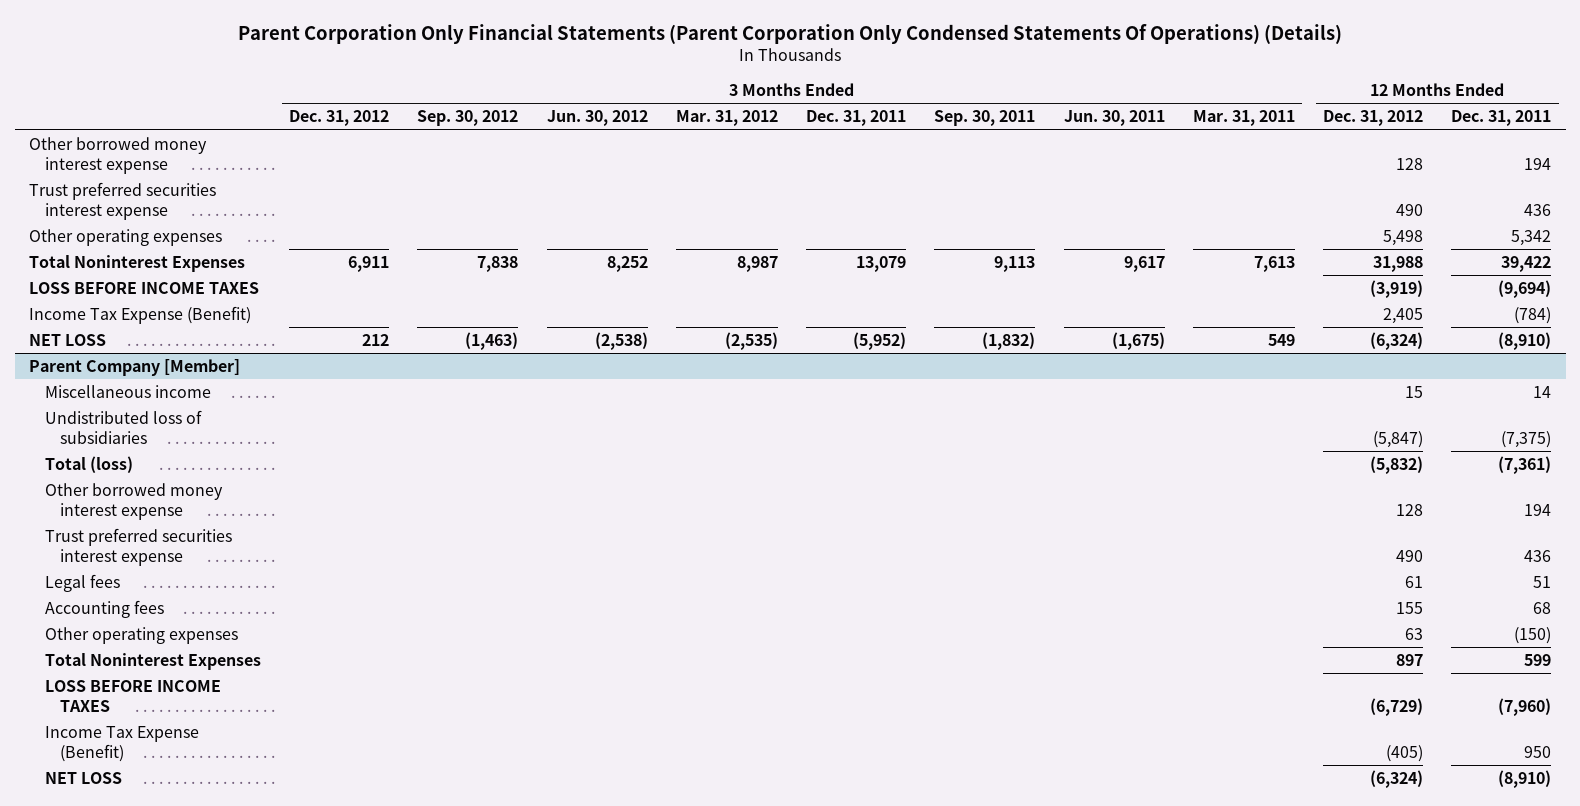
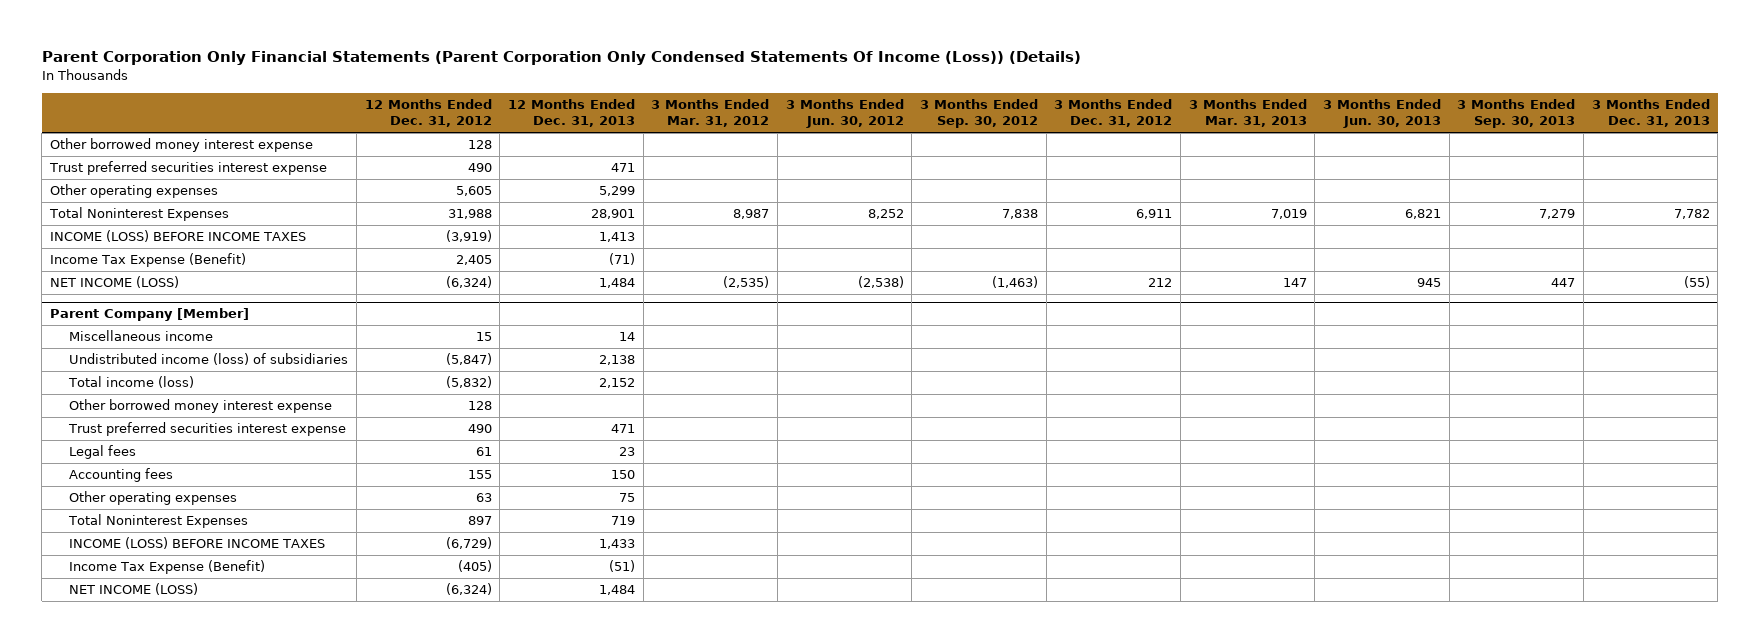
- Parent Corporation Only Financial Statements (Parent Corporation Only Condensed Statements Of Operations) (Details)
+ Parent Corporation Only Financial Statements (Parent Corporation Only Condensed Statements Of Income (Loss)) (Details)
- | 3 Months Ended Dec. 31, 2012 | 3 Months Ended Sep. 30, 2012 | 3 Months Ended Jun. 30, 2012 | 3 Months Ended Mar. 31, 2012 | 3 Months Ended Dec. 31, 2011 | 3 Months Ended Sep. 30, 2011 | 3 Months Ended Jun. 30, 2011 | 3 Months Ended Mar. 31, 2011 | 12 Months Ended Dec. 31, 2012 | 12 Months Ended Dec. 31, 2011
+ | 12 Months Ended Dec. 31, 2012 | 12 Months Ended Dec. 31, 2013 | 3 Months Ended Mar. 31, 2012 | 3 Months Ended Jun. 30, 2012 | 3 Months Ended Sep. 30, 2012 | 3 Months Ended Dec. 31, 2012 | 3 Months Ended Mar. 31, 2013 | 3 Months Ended Jun. 30, 2013 | 3 Months Ended Sep. 30, 2013 | 3 Months Ended Dec. 31, 2013
- Other operating expenses | | | | | | | | | 5,498 | 5,342
+ Other operating expenses | 5,605 | 5,299 | | | | | | | |
- LOSS BEFORE INCOME TAXES | | | | | | | | | (3,919) | (9,694)
+ INCOME (LOSS) BEFORE INCOME TAXES | (3,919) | 1,413 | | | | | | | |
- NET LOSS | 212 | (1,463) | (2,538) | (2,535) | (5,952) | (1,832) | (1,675) | 549 | (6,324) | (8,910)
+ NET INCOME (LOSS) | (6,324) | 1,484 | (2,535) | (2,538) | (1,463) | 212 | 147 | 945 | 447 | (55)
@ Parent Company [Member]
- Undistributed loss of subsidiaries | | | | | | | | | (5,847) | (7,375)
- Total (loss) | | | | | | | | | (5,832) | (7,361)
+ Undistributed income (loss) of subsidiaries | (5,847) | 2,138 | | | | | | | |
+ Total income (loss) | (5,832) | 2,152 | | | | | | | |
- LOSS BEFORE INCOME TAXES | | | | | | | | | (6,729) | (7,960)
+ INCOME (LOSS) BEFORE INCOME TAXES | (6,729) | 1,433 | | | | | | | |
- NET LOSS | | | | | | | | | (6,324) | (8,910)
+ NET INCOME (LOSS) | (6,324) | 1,484 | | | | | | | |

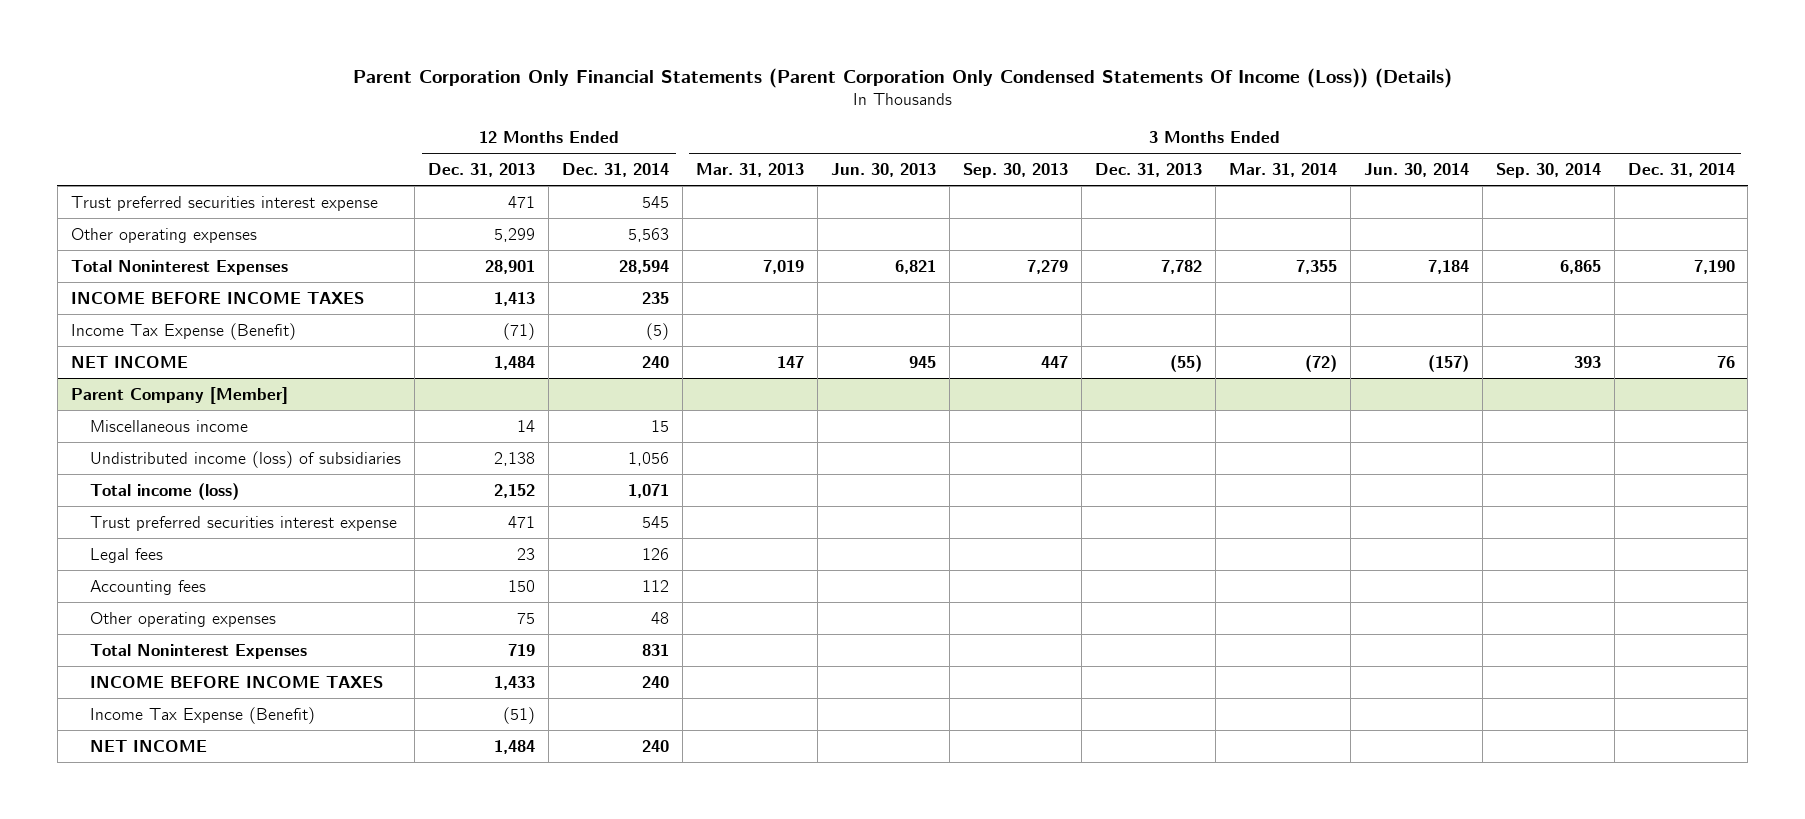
- | 12 Months Ended Dec. 31, 2012 | 12 Months Ended Dec. 31, 2013 | 3 Months Ended Mar. 31, 2012 | 3 Months Ended Jun. 30, 2012 | 3 Months Ended Sep. 30, 2012 | 3 Months Ended Dec. 31, 2012 | 3 Months Ended Mar. 31, 2013 | 3 Months Ended Jun. 30, 2013 | 3 Months Ended Sep. 30, 2013 | 3 Months Ended Dec. 31, 2013
+ | 12 Months Ended Dec. 31, 2013 | 12 Months Ended Dec. 31, 2014 | 3 Months Ended Mar. 31, 2013 | 3 Months Ended Jun. 30, 2013 | 3 Months Ended Sep. 30, 2013 | 3 Months Ended Dec. 31, 2013 | 3 Months Ended Mar. 31, 2014 | 3 Months Ended Jun. 30, 2014 | 3 Months Ended Sep. 30, 2014 | 3 Months Ended Dec. 31, 2014
- Other borrowed money interest expense | 128 | | | | | | | | |
- INCOME (LOSS) BEFORE INCOME TAXES | (3,919) | 1,413 | | | | | | | |
+ INCOME BEFORE INCOME TAXES | 1,413 | 235 | | | | | | | |
- NET INCOME (LOSS) | (6,324) | 1,484 | (2,535) | (2,538) | (1,463) | 212 | 147 | 945 | 447 | (55)
+ NET INCOME | 1,484 | 240 | 147 | 945 | 447 | (55) | (72) | (157) | 393 | 76
@ Parent Company [Member]
- Other borrowed money interest expense | 128 | | | | | | | | |
- INCOME (LOSS) BEFORE INCOME TAXES | (6,729) | 1,433 | | | | | | | |
+ INCOME BEFORE INCOME TAXES | 1,433 | 240 | | | | | | | |
- NET INCOME (LOSS) | (6,324) | 1,484 | | | | | | | |
+ NET INCOME | 1,484 | 240 | | | | | | | |

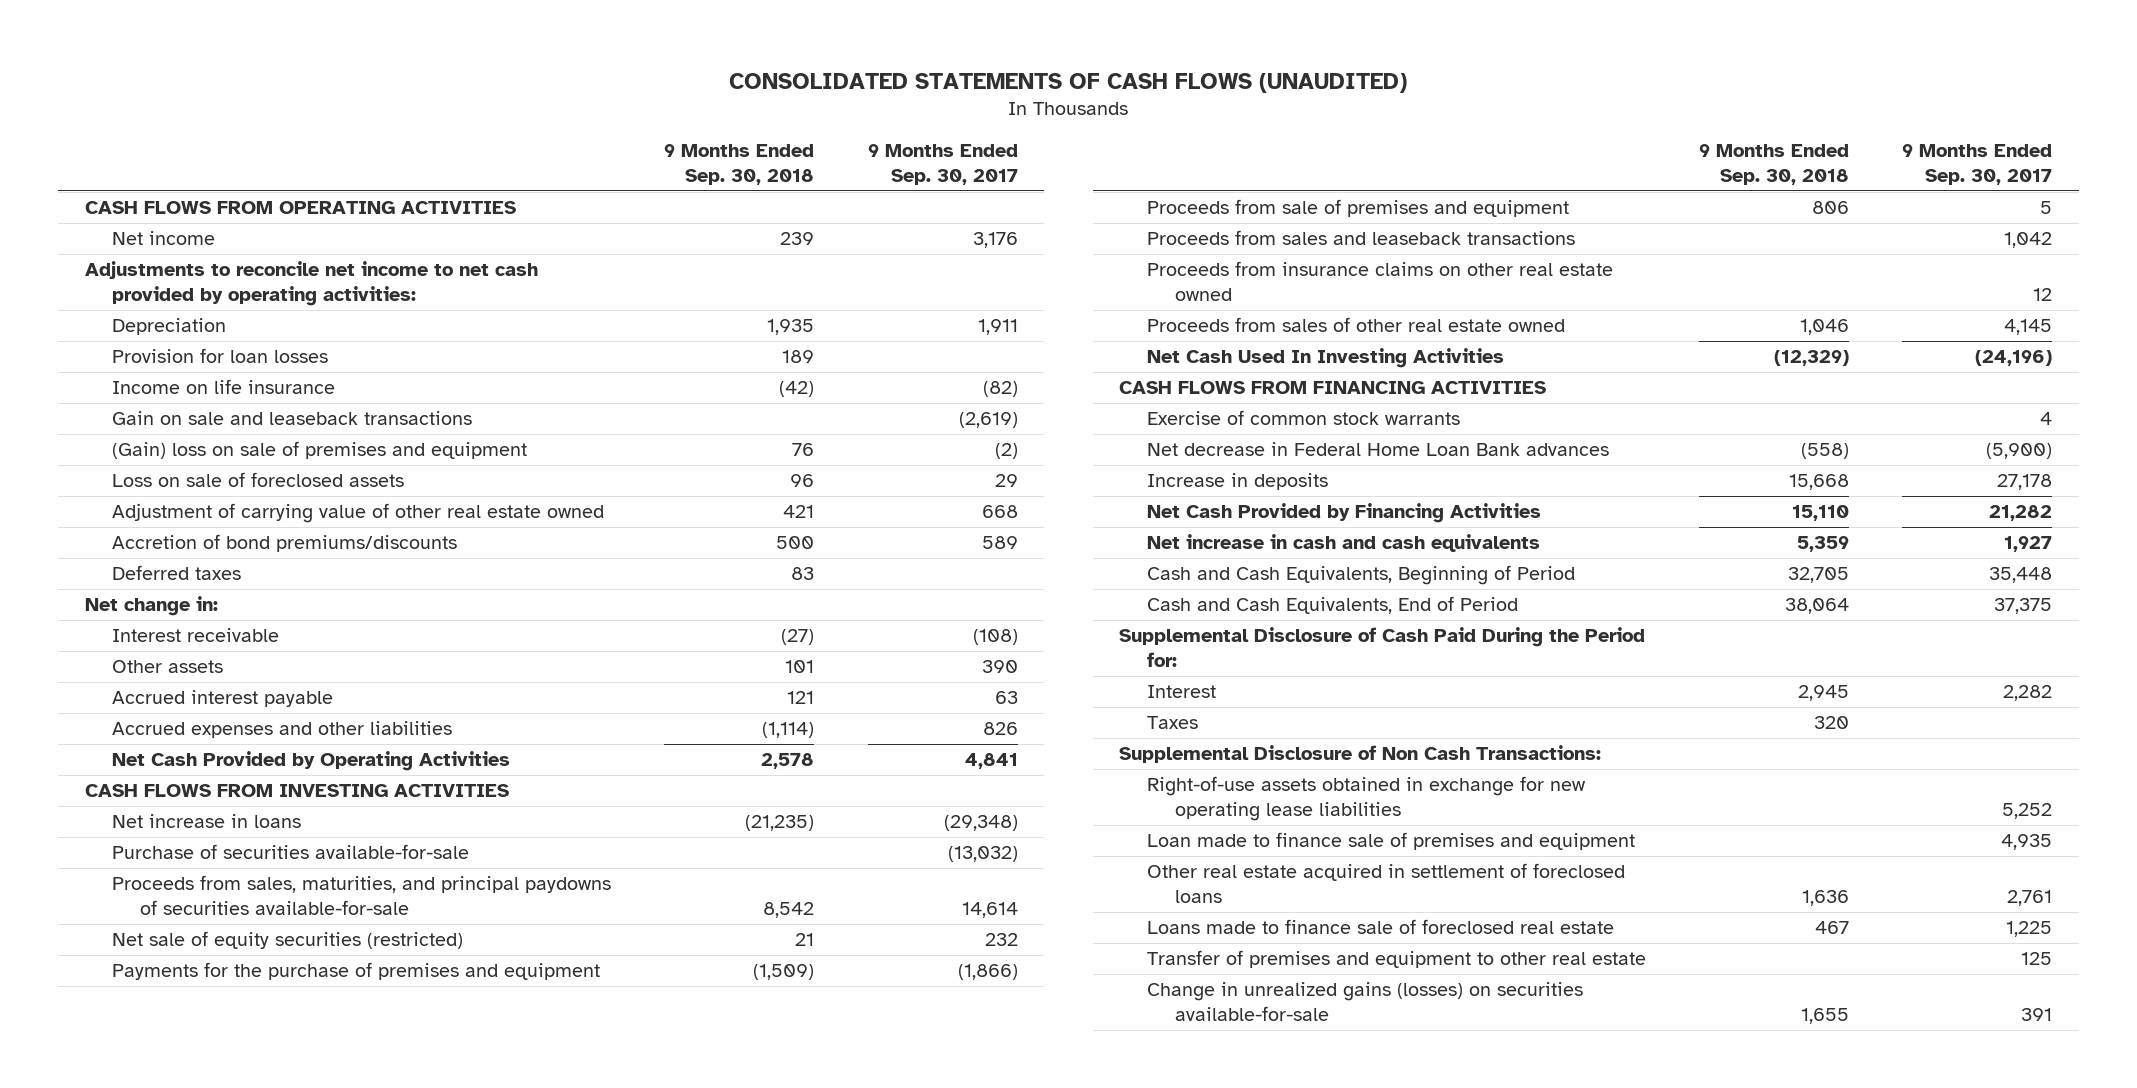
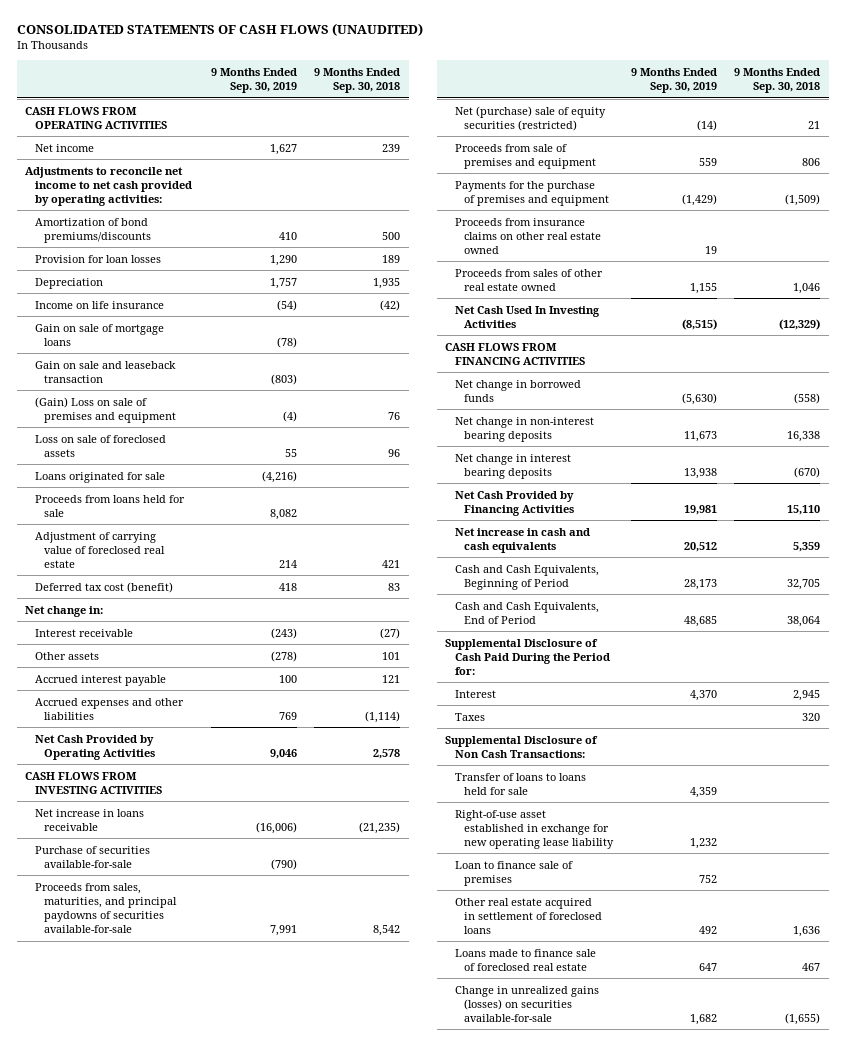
- | 9 Months Ended Sep. 30, 2018 | 9 Months Ended Sep. 30, 2017
+ | 9 Months Ended Sep. 30, 2019 | 9 Months Ended Sep. 30, 2018
+ Amortization of bond premiums/discounts | 410 | 500
moved down: Depreciation | 1,757 | 1,935
- Gain on sale and leaseback transactions | | (2,619)
- (Gain) loss on sale of premises and equipment | 76 | (2)
+ Gain on sale of mortgage loans | (78) |
+ Gain on sale and leaseback transaction | (803) |
+ (Gain) Loss on sale of premises and equipment | (4) | 76
- Adjustment of carrying value of other real estate owned | 421 | 668
- Accretion of bond premiums/discounts | 500 | 589
- Deferred taxes | 83 |
+ Loans originated for sale | (4,216) |
+ Proceeds from loans held for sale | 8,082 |
+ Adjustment of carrying value of foreclosed real estate | 214 | 421
+ Deferred tax cost (benefit) | 418 | 83
- Net increase in loans | (21,235) | (29,348)
+ Net increase in loans receivable | (16,006) | (21,235)
- Net sale of equity securities (restricted) | 21 | 232
+ Net (purchase) sale of equity securities (restricted) | (14) | 21
- Proceeds from sales and leaseback transactions | | 1,042
moved down: Payments for the purchase of premises and equipment | (1,429) | (1,509)
- Exercise of common stock warrants | | 4
- Net decrease in Federal Home Loan Bank advances | (558) | (5,900)
- Increase in deposits | 15,668 | 27,178
+ Net change in borrowed funds | (5,630) | (558)
+ Net change in non-interest bearing deposits | 11,673 | 16,338
+ Net change in interest bearing deposits | 13,938 | (670)
- Right-of-use assets obtained in exchange for new operating lease liabilities | | 5,252
- Loan made to finance sale of premises and equipment | | 4,935
+ Transfer of loans to loans held for sale | 4,359 |
+ Right-of-use asset established in exchange for new operating lease liability | 1,232 |
+ Loan to finance sale of premises | 752 |
- Transfer of premises and equipment to other real estate | | 125
- Change in unrealized gains (losses) on securities available-for-sale | 1,655 | 391
+ Change in unrealized gains (losses) on securities available-for-sale | 1,682 | (1,655)

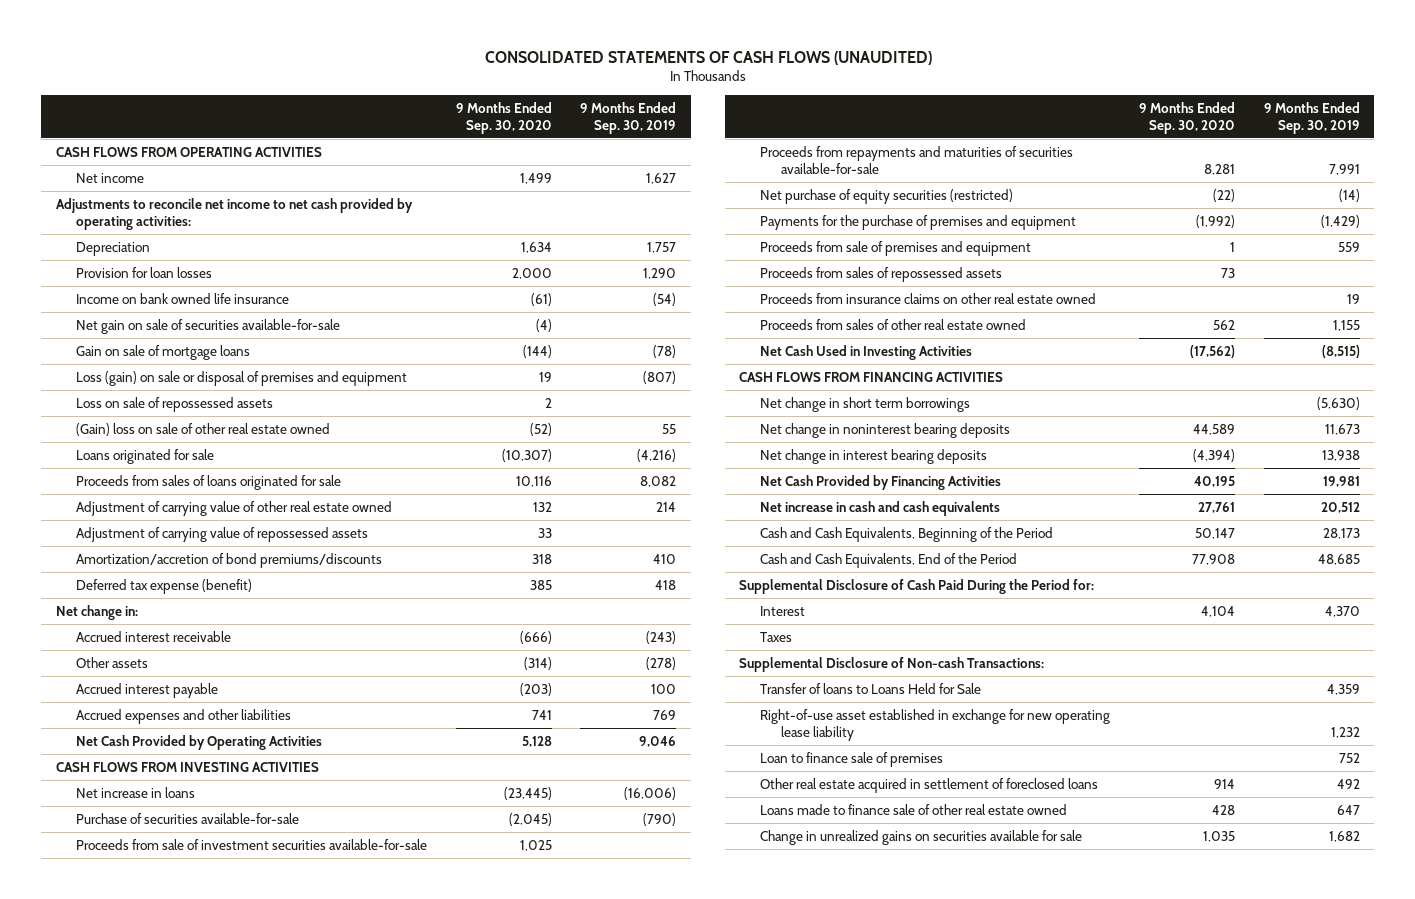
- | 9 Months Ended Sep. 30, 2019 | 9 Months Ended Sep. 30, 2018
+ | 9 Months Ended Sep. 30, 2020 | 9 Months Ended Sep. 30, 2019
- Amortization of bond premiums/discounts | 410 | 500
- Income on life insurance | (54) | (42)
moved down: Provision for loan losses | 2,000 | 1,290
+ Income on bank owned life insurance | (61) | (54)
+ Net gain on sale of securities available-for-sale | (4) |
- Gain on sale and leaseback transaction | (803) |
- (Gain) Loss on sale of premises and equipment | (4) | 76
- Loss on sale of foreclosed assets | 55 | 96
+ Loss (gain) on sale or disposal of premises and equipment | 19 | (807)
+ Loss on sale of repossessed assets | 2 |
+ (Gain) loss on sale of other real estate owned | (52) | 55
- Proceeds from loans held for sale | 8,082 |
- Adjustment of carrying value of foreclosed real estate | 214 | 421
- Deferred tax cost (benefit) | 418 | 83
+ Proceeds from sales of loans originated for sale | 10,116 | 8,082
+ Adjustment of carrying value of other real estate owned | 132 | 214
+ Adjustment of carrying value of repossessed assets | 33 |
+ Amortization/accretion of bond premiums/discounts | 318 | 410
+ Deferred tax expense (benefit) | 385 | 418
- Interest receivable | (243) | (27)
+ Accrued interest receivable | (666) | (243)
- Net increase in loans receivable | (16,006) | (21,235)
+ Net increase in loans | (23,445) | (16,006)
- Proceeds from sales, maturities, and principal paydowns of securities available-for-sale | 7,991 | 8,542
- Net (purchase) sale of equity securities (restricted) | (14) | 21
+ Proceeds from sale of investment securities available-for-sale | 1,025 |
+ Proceeds from repayments and maturities of securities available-for-sale | 8,281 | 7,991
+ Net purchase of equity securities (restricted) | (22) | (14)
moved down: Proceeds from sale of premises and equipment | 1 | 559
+ Proceeds from sales of repossessed assets | 73 |
- Net Cash Used In Investing Activities | (8,515) | (12,329)
+ Net Cash Used in Investing Activities | (17,562) | (8,515)
- Net change in borrowed funds | (5,630) | (558)
- Net change in non-interest bearing deposits | 11,673 | 16,338
+ Net change in short term borrowings | | (5,630)
+ Net change in noninterest bearing deposits | 44,589 | 11,673
- Cash and Cash Equivalents, Beginning of Period | 28,173 | 32,705
- Cash and Cash Equivalents, End of Period | 48,685 | 38,064
+ Cash and Cash Equivalents, Beginning of the Period | 50,147 | 28,173
+ Cash and Cash Equivalents, End of the Period | 77,908 | 48,685
- Supplemental Disclosure of Non Cash Transactions:
- Transfer of loans to loans held for sale | 4,359 |
+ Supplemental Disclosure of Non-cash Transactions:
+ Transfer of loans to Loans Held for Sale | | 4,359
- Loans made to finance sale of foreclosed real estate | 647 | 467
- Change in unrealized gains (losses) on securities available-for-sale | 1,682 | (1,655)
+ Loans made to finance sale of other real estate owned | 428 | 647
+ Change in unrealized gains on securities available for sale | 1,035 | 1,682

